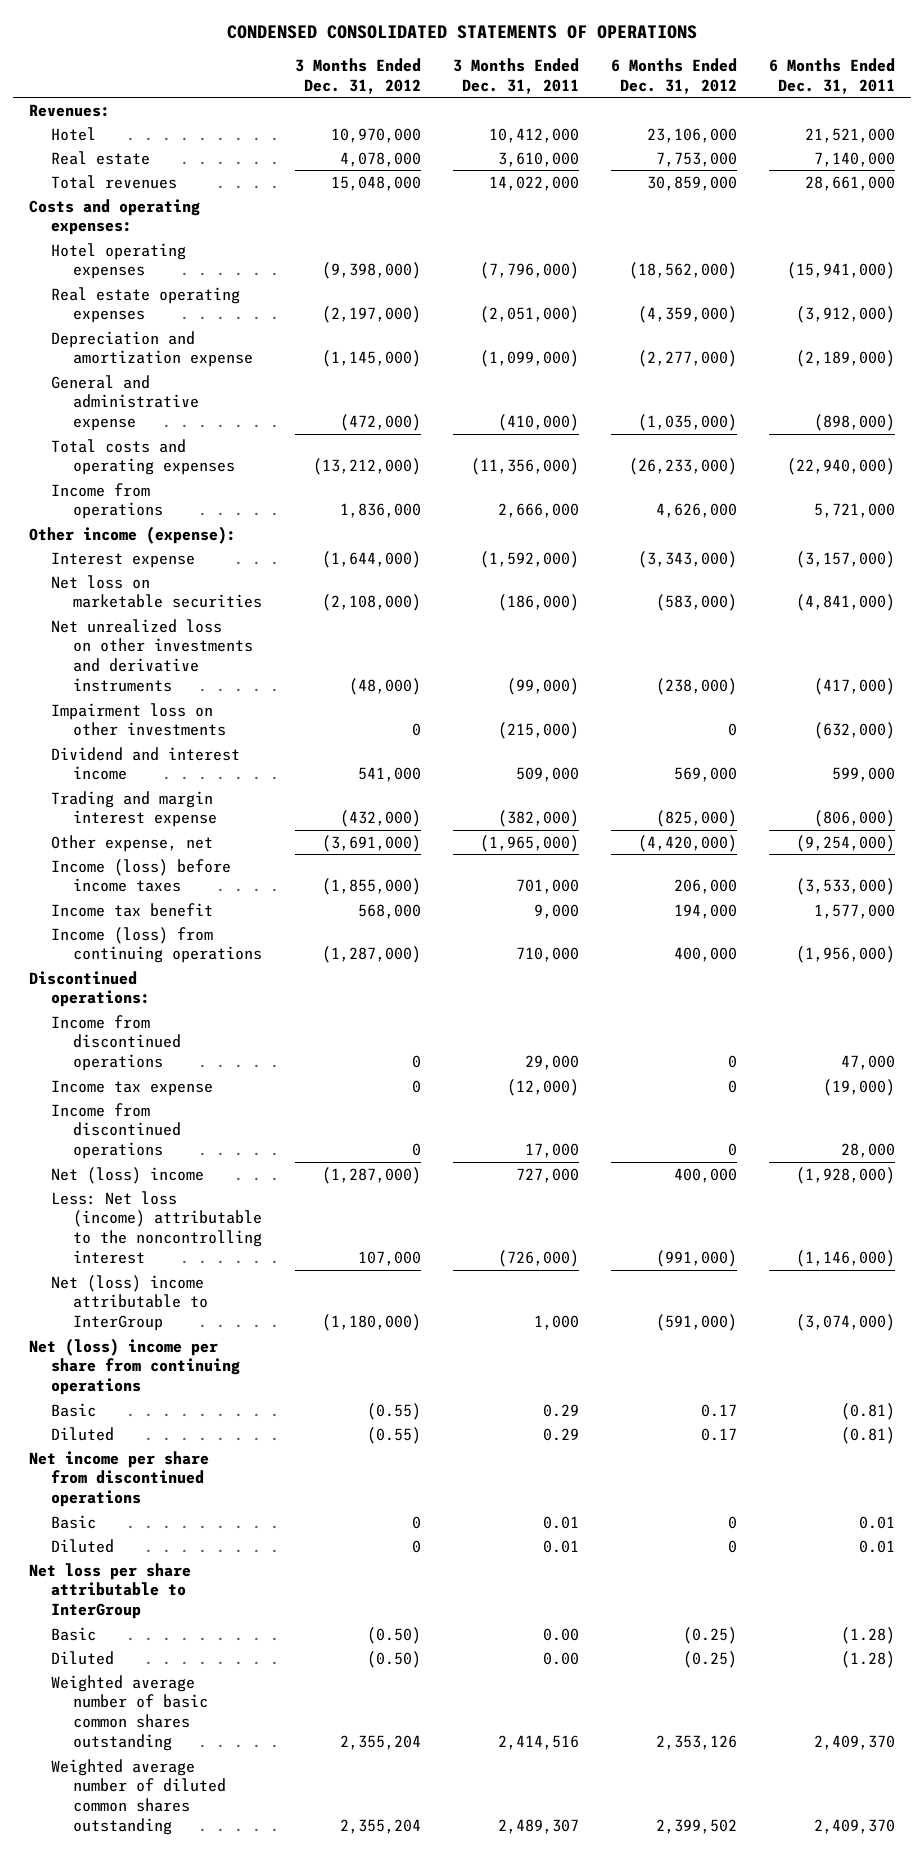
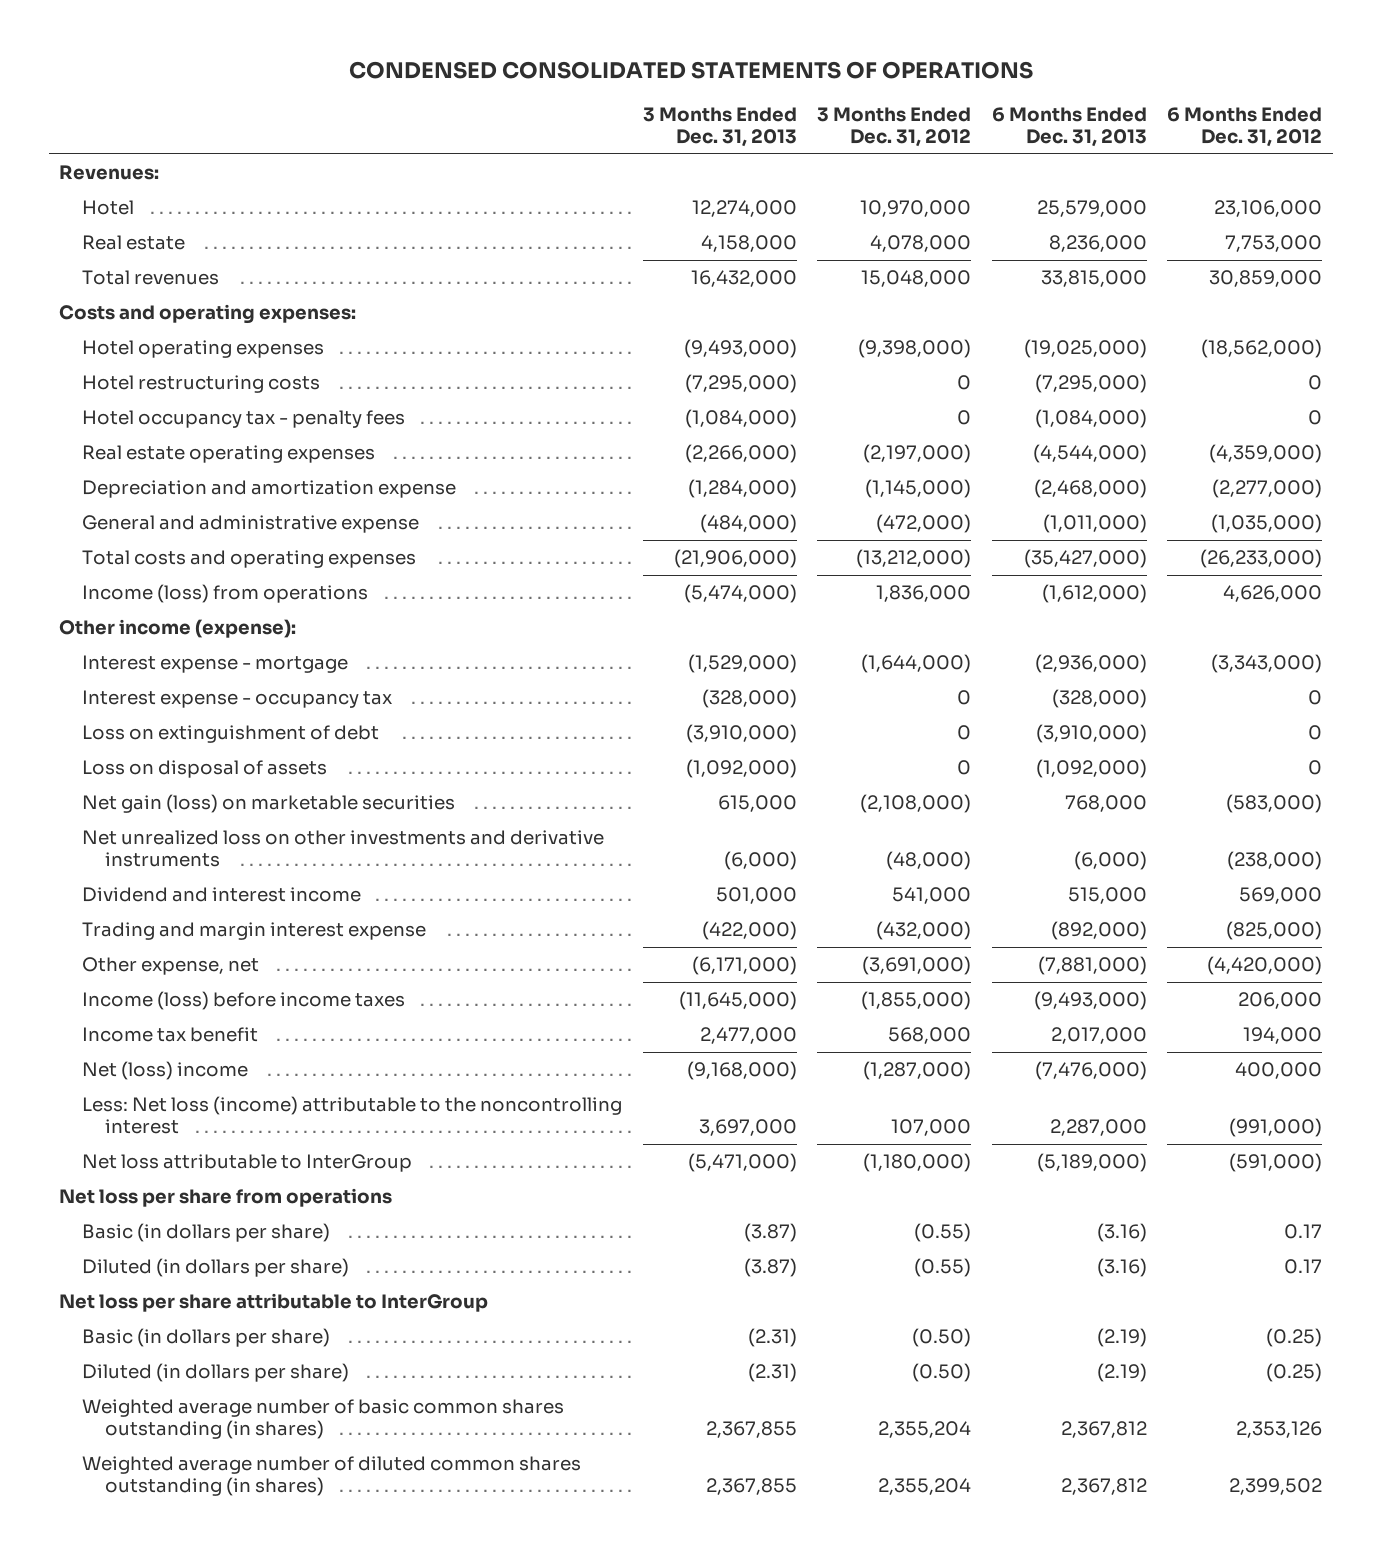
- | 3 Months Ended Dec. 31, 2012 | 3 Months Ended Dec. 31, 2011 | 6 Months Ended Dec. 31, 2012 | 6 Months Ended Dec. 31, 2011
+ | 3 Months Ended Dec. 31, 2013 | 3 Months Ended Dec. 31, 2012 | 6 Months Ended Dec. 31, 2013 | 6 Months Ended Dec. 31, 2012
+ Hotel restructuring costs | (7,295,000) | 0 | (7,295,000) | 0
+ Hotel occupancy tax - penalty fees | (1,084,000) | 0 | (1,084,000) | 0
- Income from operations | 1,836,000 | 2,666,000 | 4,626,000 | 5,721,000
+ Income (loss) from operations | (5,474,000) | 1,836,000 | (1,612,000) | 4,626,000
- Interest expense | (1,644,000) | (1,592,000) | (3,343,000) | (3,157,000)
- Net loss on marketable securities | (2,108,000) | (186,000) | (583,000) | (4,841,000)
+ Interest expense - mortgage | (1,529,000) | (1,644,000) | (2,936,000) | (3,343,000)
+ Interest expense - occupancy tax | (328,000) | 0 | (328,000) | 0
+ Loss on extinguishment of debt | (3,910,000) | 0 | (3,910,000) | 0
+ Loss on disposal of assets | (1,092,000) | 0 | (1,092,000) | 0
+ Net gain (loss) on marketable securities | 615,000 | (2,108,000) | 768,000 | (583,000)
- Impairment loss on other investments | 0 | (215,000) | 0 | (632,000)
- Income (loss) from continuing operations | (1,287,000) | 710,000 | 400,000 | (1,956,000)
- Discontinued operations:
- Income from discontinued operations | 0 | 29,000 | 0 | 47,000
- Income tax expense | 0 | (12,000) | 0 | (19,000)
- Income from discontinued operations | 0 | 17,000 | 0 | 28,000
- Net (loss) income attributable to InterGroup | (1,180,000) | 1,000 | (591,000) | (3,074,000)
- Net (loss) income per share from continuing operations
- Basic | (0.55) | 0.29 | 0.17 | (0.81)
- Diluted | (0.55) | 0.29 | 0.17 | (0.81)
- Net income per share from discontinued operations
- Basic | 0 | 0.01 | 0 | 0.01
- Diluted | 0 | 0.01 | 0 | 0.01
+ Net loss attributable to InterGroup | (5,471,000) | (1,180,000) | (5,189,000) | (591,000)
+ Net loss per share from operations
+ Basic (in dollars per share) | (3.87) | (0.55) | (3.16) | 0.17
+ Diluted (in dollars per share) | (3.87) | (0.55) | (3.16) | 0.17
- Basic | (0.50) | 0.00 | (0.25) | (1.28)
- Diluted | (0.50) | 0.00 | (0.25) | (1.28)
- Weighted average number of basic common shares outstanding | 2,355,204 | 2,414,516 | 2,353,126 | 2,409,370
- Weighted average number of diluted common shares outstanding | 2,355,204 | 2,489,307 | 2,399,502 | 2,409,370
+ Basic (in dollars per share) | (2.31) | (0.50) | (2.19) | (0.25)
+ Diluted (in dollars per share) | (2.31) | (0.50) | (2.19) | (0.25)
+ Weighted average number of basic common shares outstanding (in shares) | 2,367,855 | 2,355,204 | 2,367,812 | 2,353,126
+ Weighted average number of diluted common shares outstanding (in shares) | 2,367,855 | 2,355,204 | 2,367,812 | 2,399,502

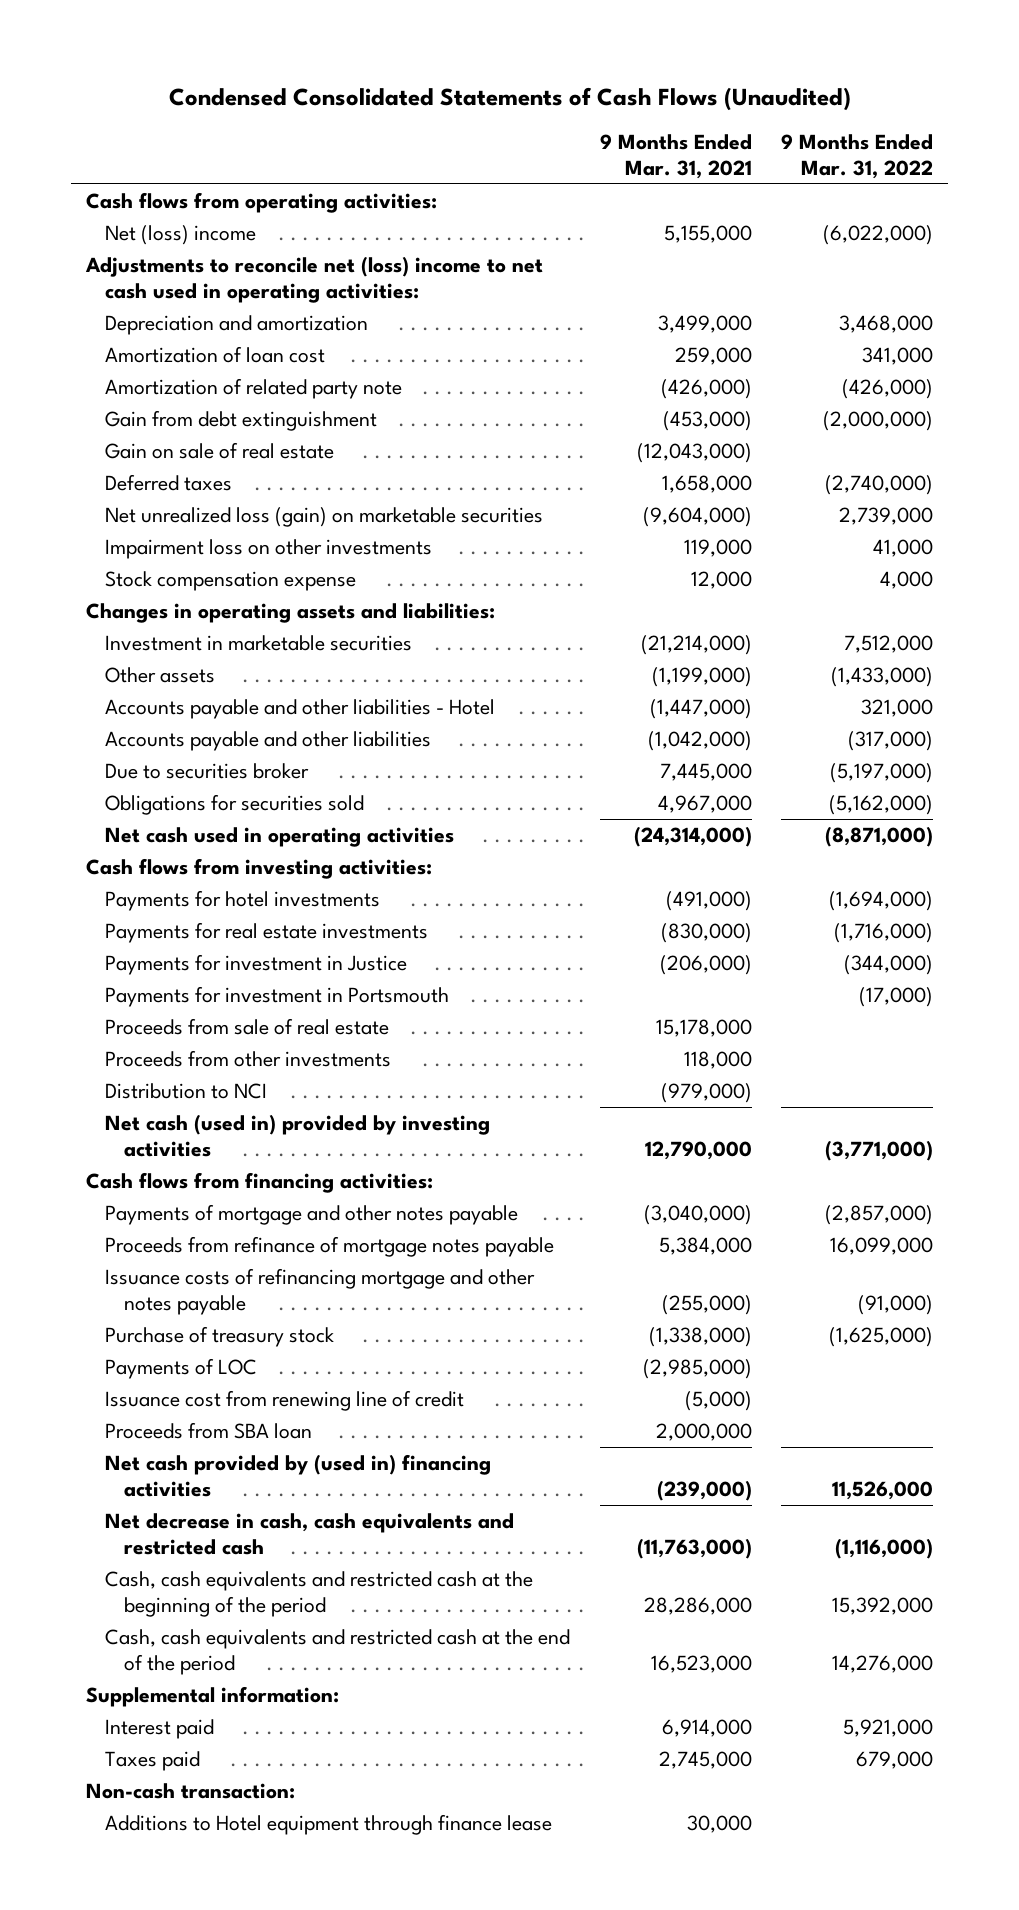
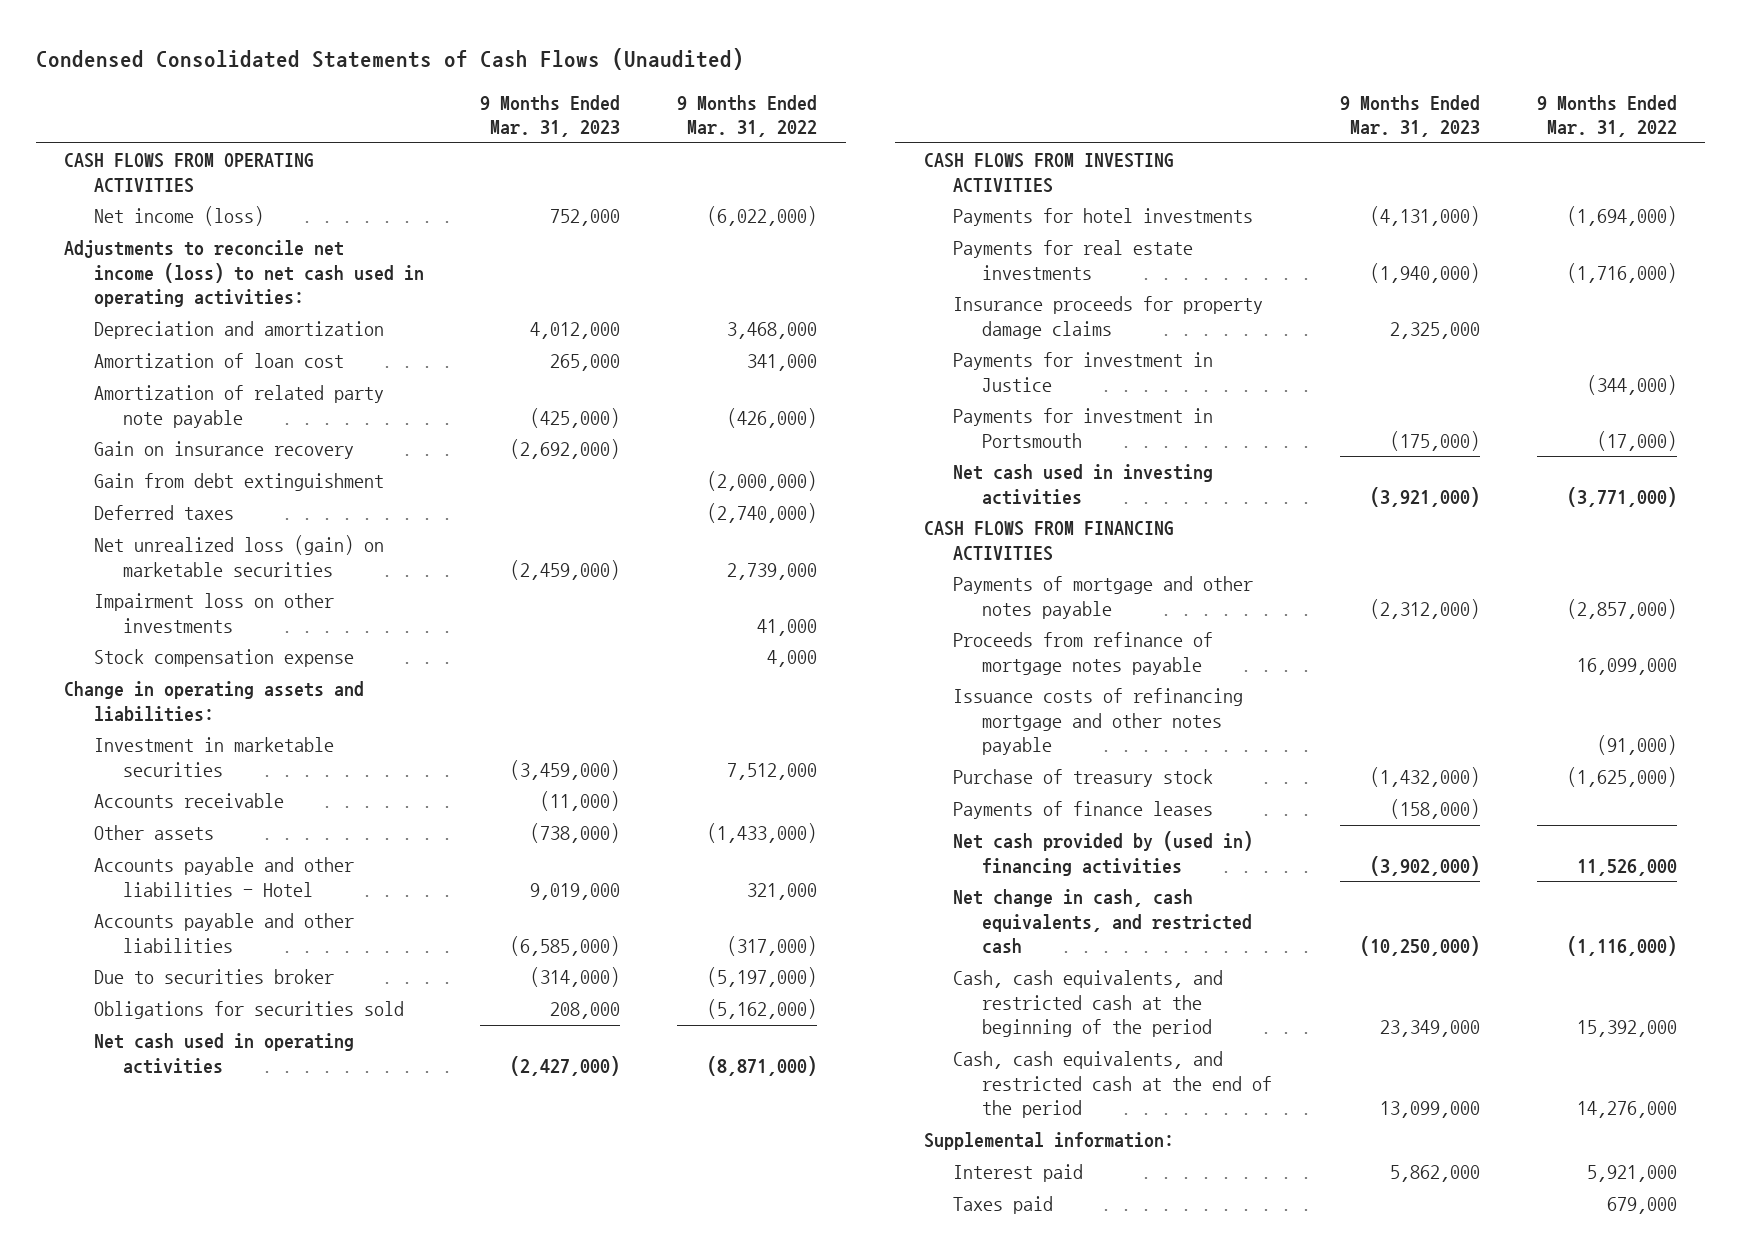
- | 9 Months Ended Mar. 31, 2021 | 9 Months Ended Mar. 31, 2022
+ | 9 Months Ended Mar. 31, 2023 | 9 Months Ended Mar. 31, 2022
- Cash flows from operating activities:
- Net (loss) income | 5,155,000 | (6,022,000)
- Adjustments to reconcile net (loss) income to net cash used in operating activities:
+ CASH FLOWS FROM OPERATING ACTIVITIES
+ Net income (loss) | 752,000 | (6,022,000)
+ Adjustments to reconcile net income (loss) to net cash used in operating activities:
- Amortization of related party note | (426,000) | (426,000)
+ Amortization of related party note payable | (425,000) | (426,000)
+ Gain on insurance recovery | (2,692,000) |
- Gain on sale of real estate | (12,043,000) |
- Changes in operating assets and liabilities:
+ Change in operating assets and liabilities:
+ Accounts receivable | (11,000) |
- Cash flows from investing activities:
+ CASH FLOWS FROM INVESTING ACTIVITIES
+ Insurance proceeds for property damage claims | 2,325,000 |
- Proceeds from sale of real estate | 15,178,000 |
- Proceeds from other investments | 118,000 |
- Distribution to NCI | (979,000) |
- Net cash (used in) provided by investing activities | 12,790,000 | (3,771,000)
- Cash flows from financing activities:
+ Net cash used in investing activities | (3,921,000) | (3,771,000)
+ CASH FLOWS FROM FINANCING ACTIVITIES
- Payments of LOC | (2,985,000) |
- Issuance cost from renewing line of credit | (5,000) |
- Proceeds from SBA loan | 2,000,000 |
+ Payments of finance leases | (158,000) |
- Net decrease in cash, cash equivalents and restricted cash | (11,763,000) | (1,116,000)
- Cash, cash equivalents and restricted cash at the beginning of the period | 28,286,000 | 15,392,000
- Cash, cash equivalents and restricted cash at the end of the period | 16,523,000 | 14,276,000
+ Net change in cash, cash equivalents, and restricted cash | (10,250,000) | (1,116,000)
+ Cash, cash equivalents, and restricted cash at the beginning of the period | 23,349,000 | 15,392,000
+ Cash, cash equivalents, and restricted cash at the end of the period | 13,099,000 | 14,276,000
- Non-cash transaction:
- Additions to Hotel equipment through finance lease | 30,000 |

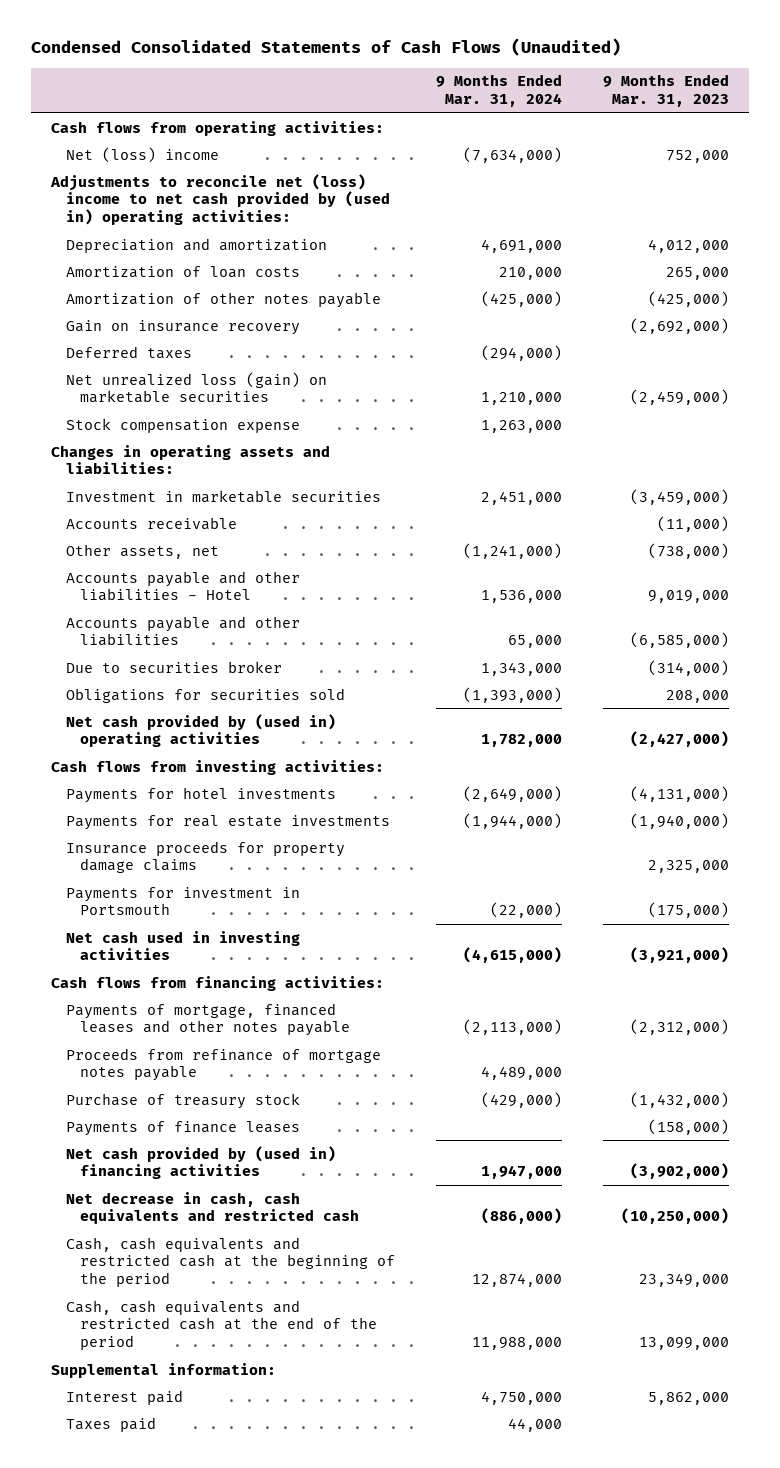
- | 9 Months Ended Mar. 31, 2023 | 9 Months Ended Mar. 31, 2022
+ | 9 Months Ended Mar. 31, 2024 | 9 Months Ended Mar. 31, 2023
- CASH FLOWS FROM OPERATING ACTIVITIES
- Net income (loss) | 752,000 | (6,022,000)
- Adjustments to reconcile net income (loss) to net cash used in operating activities:
+ Cash flows from operating activities:
+ Net (loss) income | (7,634,000) | 752,000
+ Adjustments to reconcile net (loss) income to net cash provided by (used in) operating activities:
- Amortization of loan cost | 265,000 | 341,000
- Amortization of related party note payable | (425,000) | (426,000)
+ Amortization of loan costs | 210,000 | 265,000
+ Amortization of other notes payable | (425,000) | (425,000)
- Gain from debt extinguishment | | (2,000,000)
- Impairment loss on other investments | | 41,000
- Change in operating assets and liabilities:
+ Changes in operating assets and liabilities:
- Other assets | (738,000) | (1,433,000)
+ Other assets, net | (1,241,000) | (738,000)
- Net cash used in operating activities | (2,427,000) | (8,871,000)
- CASH FLOWS FROM INVESTING ACTIVITIES
+ Net cash provided by (used in) operating activities | 1,782,000 | (2,427,000)
+ Cash flows from investing activities:
- Payments for investment in Justice | | (344,000)
- CASH FLOWS FROM FINANCING ACTIVITIES
- Payments of mortgage and other notes payable | (2,312,000) | (2,857,000)
+ Cash flows from financing activities:
+ Payments of mortgage, financed leases and other notes payable | (2,113,000) | (2,312,000)
- Issuance costs of refinancing mortgage and other notes payable | | (91,000)
- Net change in cash, cash equivalents, and restricted cash | (10,250,000) | (1,116,000)
- Cash, cash equivalents, and restricted cash at the beginning of the period | 23,349,000 | 15,392,000
- Cash, cash equivalents, and restricted cash at the end of the period | 13,099,000 | 14,276,000
+ Net decrease in cash, cash equivalents and restricted cash | (886,000) | (10,250,000)
+ Cash, cash equivalents and restricted cash at the beginning of the period | 12,874,000 | 23,349,000
+ Cash, cash equivalents and restricted cash at the end of the period | 11,988,000 | 13,099,000

